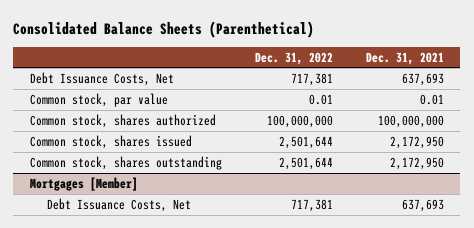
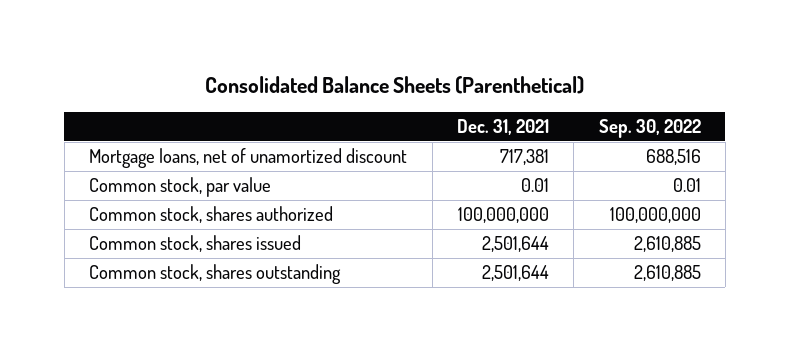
- | Dec. 31, 2022 | Dec. 31, 2021
+ | Dec. 31, 2021 | Sep. 30, 2022
- Debt Issuance Costs, Net | 717,381 | 637,693
+ Mortgage loans, net of unamortized discount | 717,381 | 688,516
- Common stock, shares issued | 2,501,644 | 2,172,950
- Common stock, shares outstanding | 2,501,644 | 2,172,950
- Mortgages [Member]
- Debt Issuance Costs, Net | 717,381 | 637,693
+ Common stock, shares issued | 2,501,644 | 2,610,885
+ Common stock, shares outstanding | 2,501,644 | 2,610,885

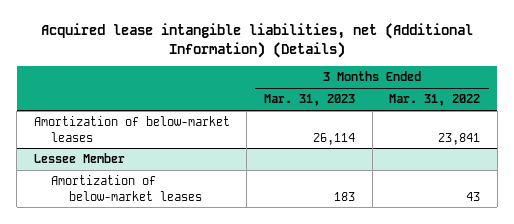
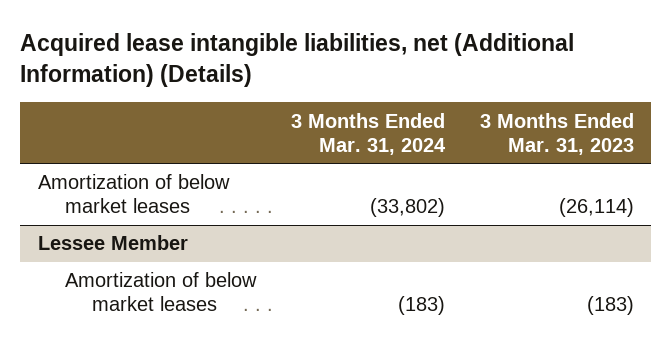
- | 3 Months Ended Mar. 31, 2023 | 3 Months Ended Mar. 31, 2022
+ | 3 Months Ended Mar. 31, 2024 | 3 Months Ended Mar. 31, 2023
- Amortization of below-market leases | 26,114 | 23,841
+ Amortization of below market leases | (33,802) | (26,114)
@ Lessee Member
- Amortization of below-market leases | 183 | 43
+ Amortization of below market leases | (183) | (183)

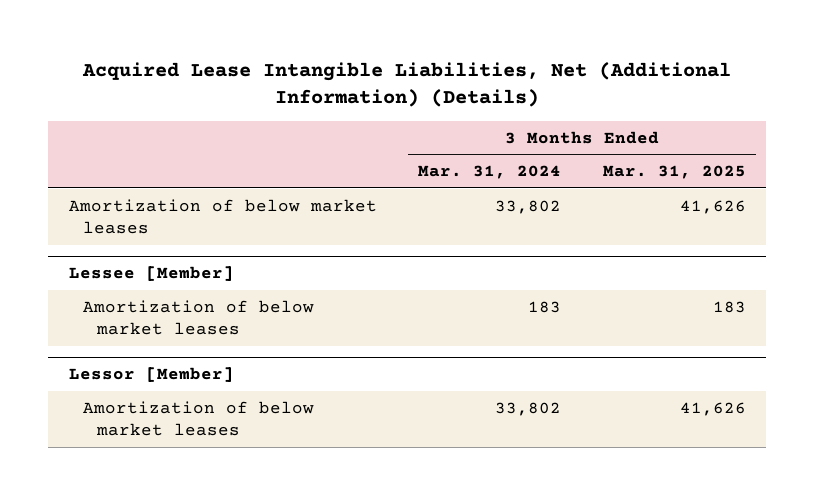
- Acquired lease intangible liabilities, net (Additional Information) (Details)
+ Acquired Lease Intangible Liabilities, Net (Additional Information) (Details)
- | 3 Months Ended Mar. 31, 2024 | 3 Months Ended Mar. 31, 2023
+ | 3 Months Ended Mar. 31, 2024 | 3 Months Ended Mar. 31, 2025
- Amortization of below market leases | (33,802) | (26,114)
- Lessee Member
- Amortization of below market leases | (183) | (183)
+ Amortization of below market leases | 33,802 | 41,626
+ Lessee [Member]
+ Amortization of below market leases | 183 | 183
+ Lessor [Member]
+ Amortization of below market leases | 33,802 | 41,626

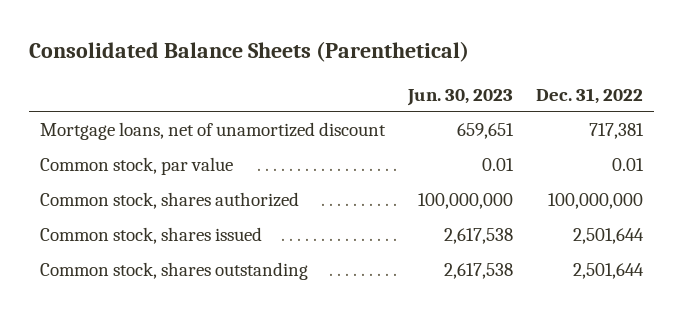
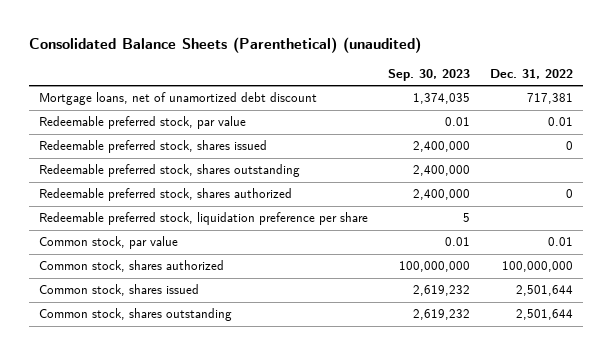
- Consolidated Balance Sheets (Parenthetical)
+ Consolidated Balance Sheets (Parenthetical) (unaudited)
- | Jun. 30, 2023 | Dec. 31, 2022
+ | Sep. 30, 2023 | Dec. 31, 2022
- Mortgage loans, net of unamortized discount | 659,651 | 717,381
+ Mortgage loans, net of unamortized debt discount | 1,374,035 | 717,381
+ Redeemable preferred stock, par value | 0.01 | 0.01
+ Redeemable preferred stock, shares issued | 2,400,000 | 0
+ Redeemable preferred stock, shares outstanding | 2,400,000 |
+ Redeemable preferred stock, shares authorized | 2,400,000 | 0
+ Redeemable preferred stock, liquidation preference per share | 5 |

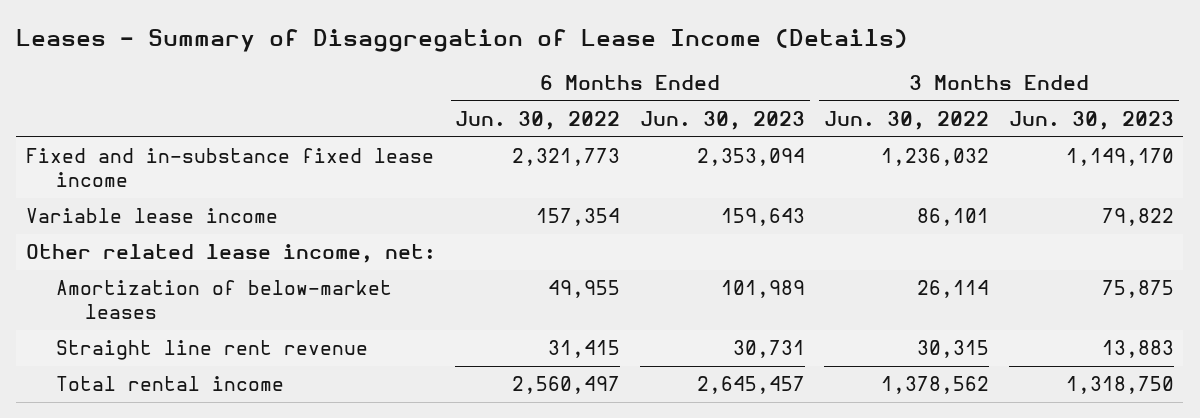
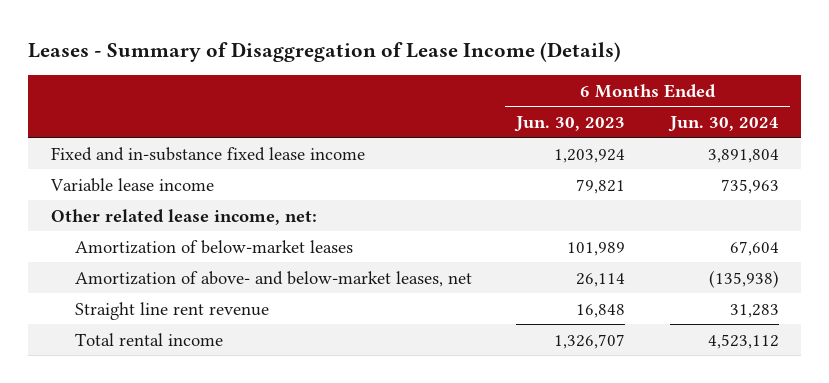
- | 6 Months Ended Jun. 30, 2022 | 6 Months Ended Jun. 30, 2023 | 3 Months Ended Jun. 30, 2022 | 3 Months Ended Jun. 30, 2023
+ | 6 Months Ended Jun. 30, 2023 | 6 Months Ended Jun. 30, 2024
- Fixed and in-substance fixed lease income | 2,321,773 | 2,353,094 | 1,236,032 | 1,149,170
- Variable lease income | 157,354 | 159,643 | 86,101 | 79,822
+ Fixed and in-substance fixed lease income | 1,203,924 | 3,891,804
+ Variable lease income | 79,821 | 735,963
- Straight line rent revenue | 31,415 | 30,731 | 30,315 | 13,883
- Total rental income | 2,560,497 | 2,645,457 | 1,378,562 | 1,318,750
+ Amortization of above- and below-market leases, net | 26,114 | (135,938)
+ Straight line rent revenue | 16,848 | 31,283
+ Total rental income | 1,326,707 | 4,523,112

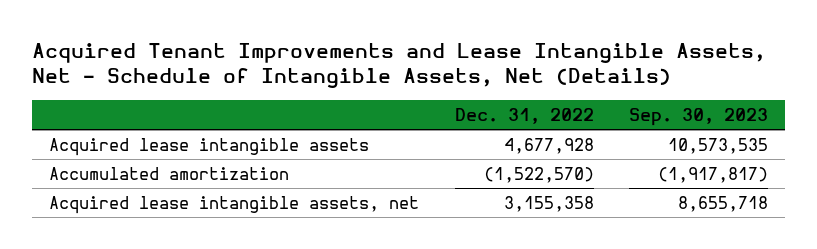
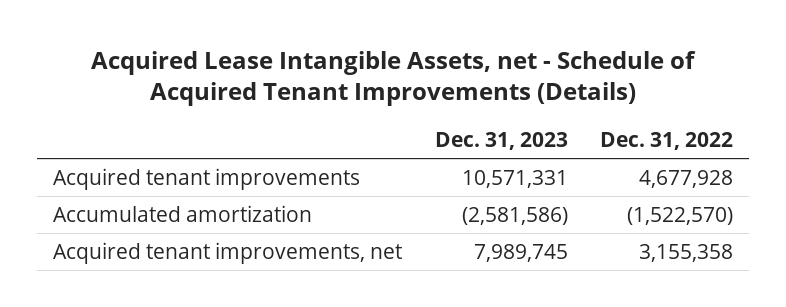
- Acquired Tenant Improvements and Lease Intangible Assets, Net - Schedule of Intangible Assets, Net (Details)
+ Acquired Lease Intangible Assets, net - Schedule of Acquired Tenant Improvements (Details)
- | Dec. 31, 2022 | Sep. 30, 2023
+ | Dec. 31, 2023 | Dec. 31, 2022
- Acquired lease intangible assets | 4,677,928 | 10,573,535
+ Acquired tenant improvements | 10,571,331 | 4,677,928
- Acquired lease intangible assets, net | 3,155,358 | 8,655,718
+ Acquired tenant improvements, net | 7,989,745 | 3,155,358

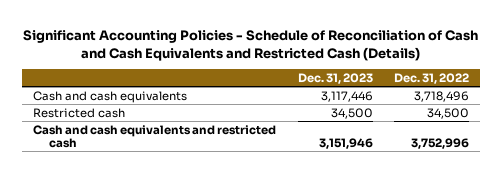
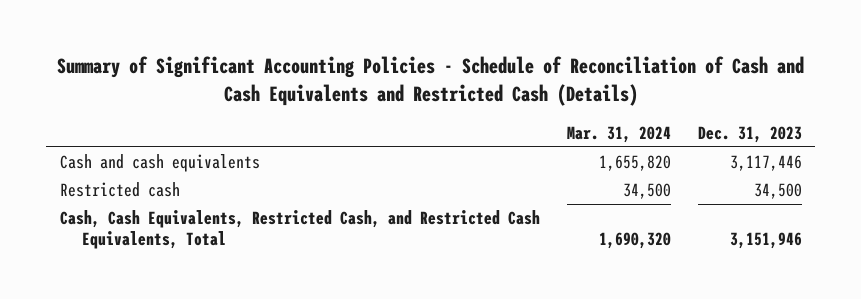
- Significant Accounting Policies - Schedule of Reconciliation of Cash and Cash Equivalents and Restricted Cash (Details)
+ Summary of Significant Accounting Policies - Schedule of Reconciliation of Cash and Cash Equivalents and Restricted Cash (Details)
- | Dec. 31, 2023 | Dec. 31, 2022
+ | Mar. 31, 2024 | Dec. 31, 2023
- Cash and cash equivalents and restricted cash | 3,151,946 | 3,752,996
+ Cash, Cash Equivalents, Restricted Cash, and Restricted Cash Equivalents, Total | 1,690,320 | 3,151,946

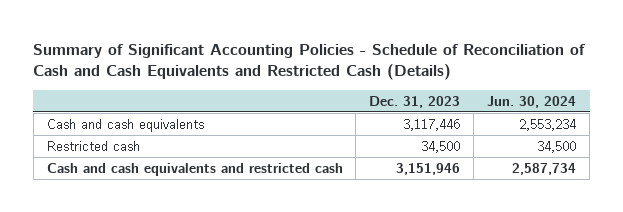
- | Mar. 31, 2024 | Dec. 31, 2023
+ | Dec. 31, 2023 | Jun. 30, 2024
- Cash, Cash Equivalents, Restricted Cash, and Restricted Cash Equivalents, Total | 1,690,320 | 3,151,946
+ Cash and cash equivalents and restricted cash | 3,151,946 | 2,587,734

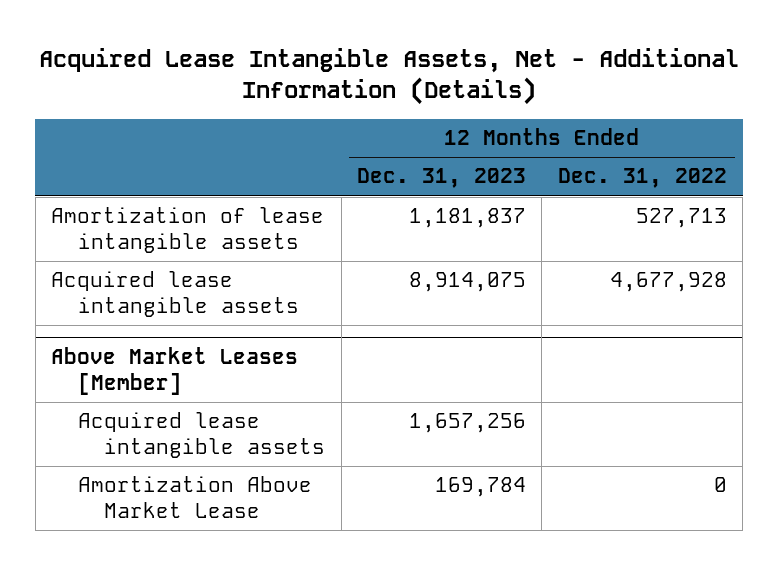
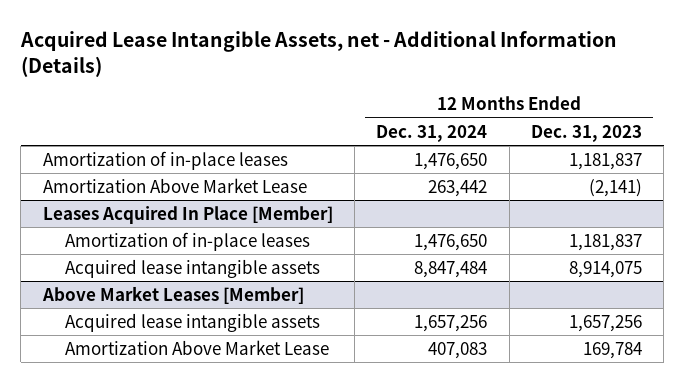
- Acquired Lease Intangible Assets, Net - Additional Information (Details)
+ Acquired Lease Intangible Assets, net - Additional Information (Details)
- | 12 Months Ended Dec. 31, 2023 | 12 Months Ended Dec. 31, 2022
+ | 12 Months Ended Dec. 31, 2024 | 12 Months Ended Dec. 31, 2023
- Amortization of lease intangible assets | 1,181,837 | 527,713
+ Amortization of in-place leases | 1,476,650 | 1,181,837
+ Amortization Above Market Lease | 263,442 | (2,141)
+ Leases Acquired In Place [Member]
+ Amortization of in-place leases | 1,476,650 | 1,181,837

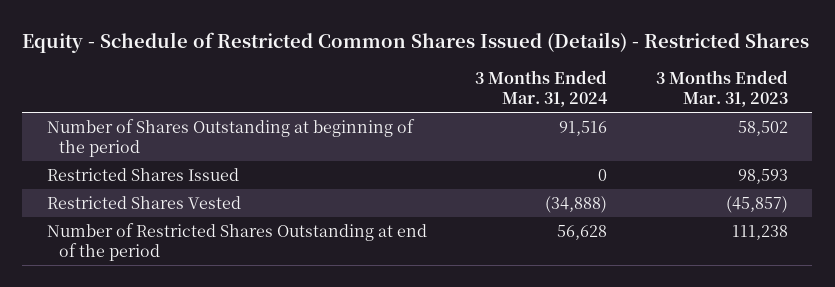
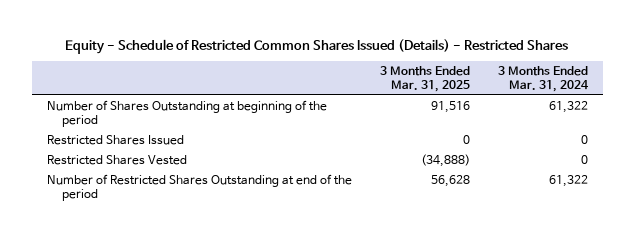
- | 3 Months Ended Mar. 31, 2024 | 3 Months Ended Mar. 31, 2023
+ | 3 Months Ended Mar. 31, 2025 | 3 Months Ended Mar. 31, 2024
- Number of Shares Outstanding at beginning of the period | 91,516 | 58,502
+ Number of Shares Outstanding at beginning of the period | 91,516 | 61,322
- Restricted Shares Vested | (34,888) | (45,857)
- Number of Restricted Shares Outstanding at end of the period | 56,628 | 111,238
+ Restricted Shares Vested | (34,888) | 0
+ Number of Restricted Shares Outstanding at end of the period | 56,628 | 61,322

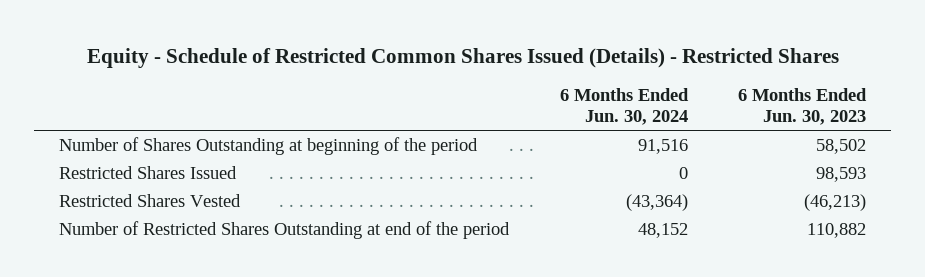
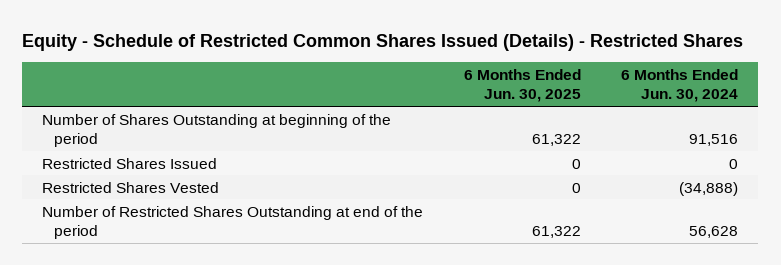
- | 6 Months Ended Jun. 30, 2024 | 6 Months Ended Jun. 30, 2023
+ | 6 Months Ended Jun. 30, 2025 | 6 Months Ended Jun. 30, 2024
- Restricted Shares Vested | (43,364) | (46,213)
- Number of Restricted Shares Outstanding at end of the period | 48,152 | 110,882
+ Restricted Shares Vested | 0 | (34,888)
+ Number of Restricted Shares Outstanding at end of the period | 61,322 | 56,628

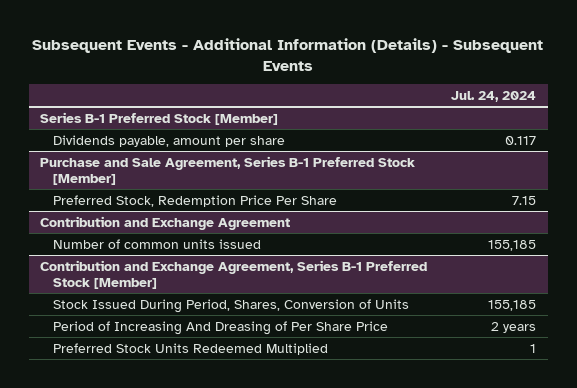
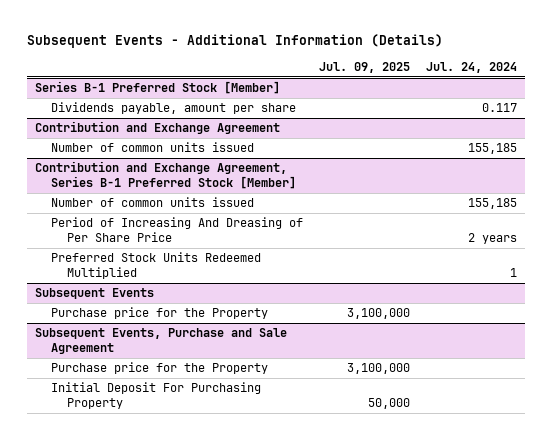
- Subsequent Events - Additional Information (Details) - Subsequent Events
+ Subsequent Events - Additional Information (Details)
- | Jul. 24, 2024
+ | Jul. 09, 2025 | Jul. 24, 2024
- Purchase and Sale Agreement, Series B-1 Preferred Stock [Member]
- Preferred Stock, Redemption Price Per Share | 7.15
@ Contribution and Exchange Agreement, Series B-1 Preferred Stock [Member]
- Stock Issued During Period, Shares, Conversion of Units | 155,185
+ Number of common units issued | | 155,185
+ Subsequent Events
+ Purchase price for the Property | 3,100,000 |
+ Subsequent Events, Purchase and Sale Agreement
+ Purchase price for the Property | 3,100,000 |
+ Initial Deposit For Purchasing Property | 50,000 |

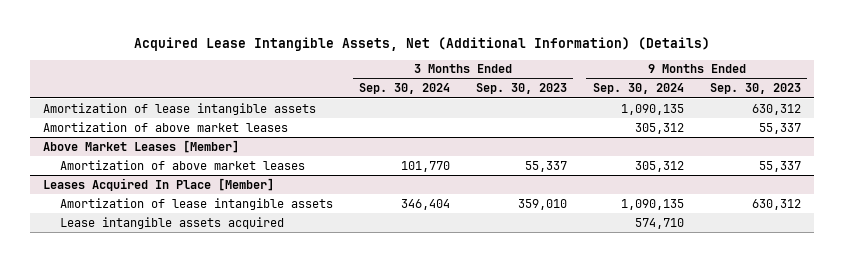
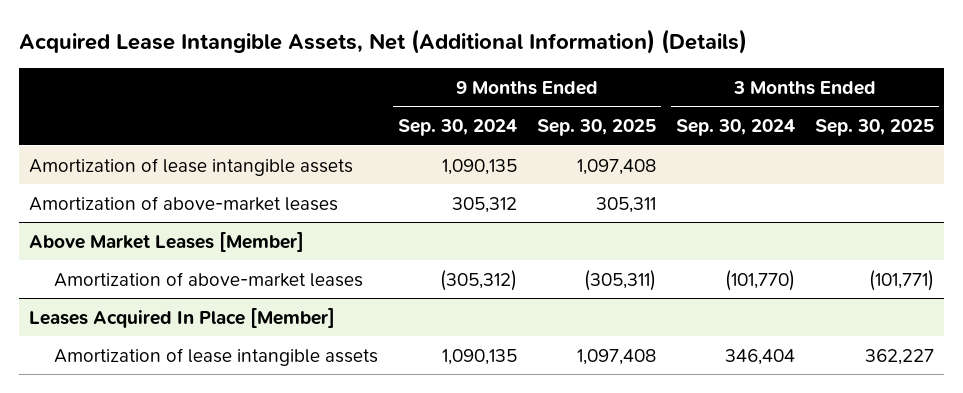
- | 3 Months Ended Sep. 30, 2024 | 3 Months Ended Sep. 30, 2023 | 9 Months Ended Sep. 30, 2024 | 9 Months Ended Sep. 30, 2023
+ | 9 Months Ended Sep. 30, 2024 | 9 Months Ended Sep. 30, 2025 | 3 Months Ended Sep. 30, 2024 | 3 Months Ended Sep. 30, 2025
- Amortization of above market leases | | | 305,312 | 55,337
+ Amortization of above-market leases | 305,312 | 305,311 | |
@ Above Market Leases [Member]
- Amortization of above market leases | 101,770 | 55,337 | 305,312 | 55,337
+ Amortization of above-market leases | (305,312) | (305,311) | (101,770) | (101,771)
@ Leases Acquired In Place [Member]
- Lease intangible assets acquired | | | 574,710 |

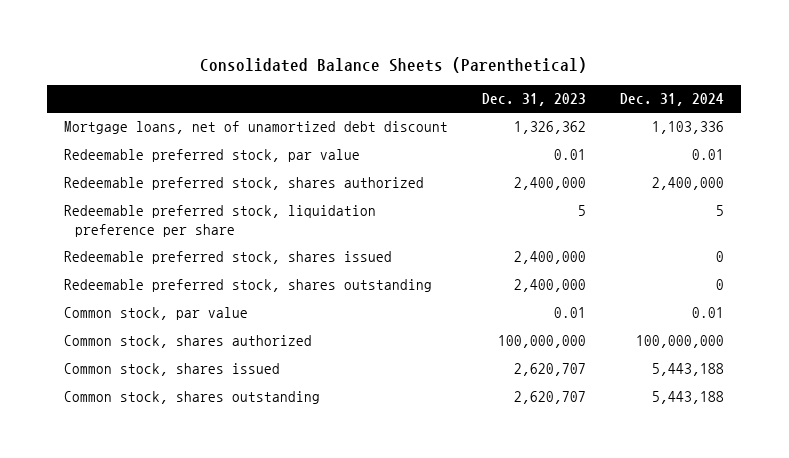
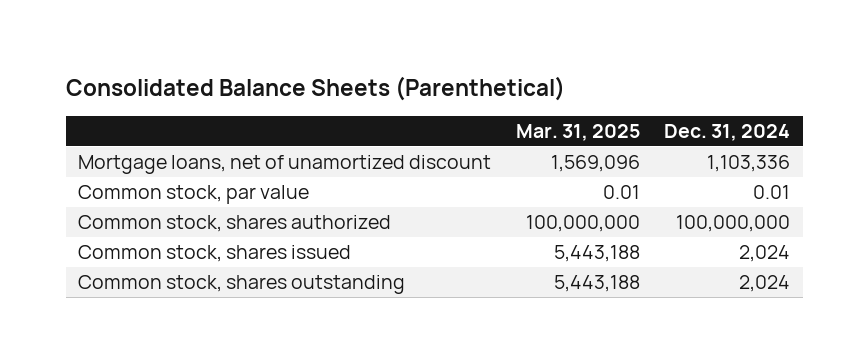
- | Dec. 31, 2023 | Dec. 31, 2024
+ | Mar. 31, 2025 | Dec. 31, 2024
- Mortgage loans, net of unamortized debt discount | 1,326,362 | 1,103,336
- Redeemable preferred stock, par value | 0.01 | 0.01
- Redeemable preferred stock, shares authorized | 2,400,000 | 2,400,000
- Redeemable preferred stock, liquidation preference per share | 5 | 5
- Redeemable preferred stock, shares issued | 2,400,000 | 0
- Redeemable preferred stock, shares outstanding | 2,400,000 | 0
+ Mortgage loans, net of unamortized discount | 1,569,096 | 1,103,336
- Common stock, shares issued | 2,620,707 | 5,443,188
- Common stock, shares outstanding | 2,620,707 | 5,443,188
+ Common stock, shares issued | 5,443,188 | 2,024
+ Common stock, shares outstanding | 5,443,188 | 2,024

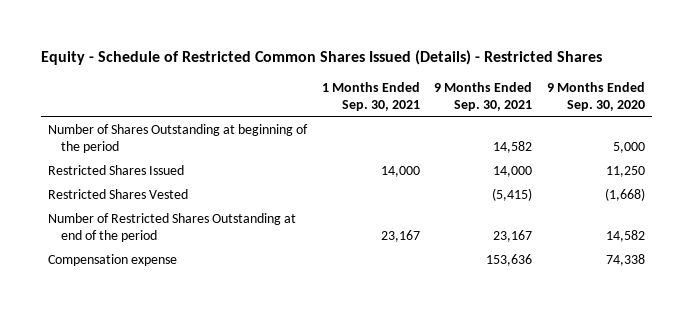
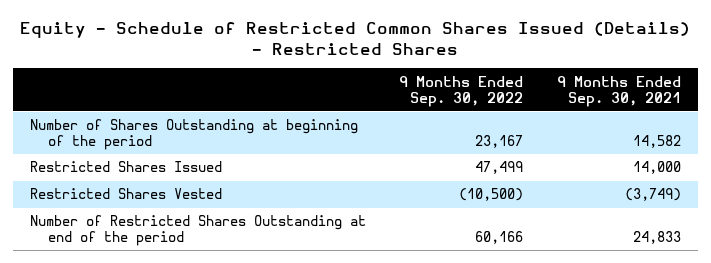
- | 1 Months Ended Sep. 30, 2021 | 9 Months Ended Sep. 30, 2021 | 9 Months Ended Sep. 30, 2020
+ | 9 Months Ended Sep. 30, 2022 | 9 Months Ended Sep. 30, 2021
- Restricted Shares Vested | | (5,415) | (1,668)
- Number of Restricted Shares Outstanding at end of the period | 23,167 | 23,167 | 14,582
- Compensation expense | | 153,636 | 74,338
+ Restricted Shares Vested | (10,500) | (3,749)
+ Number of Restricted Shares Outstanding at end of the period | 60,166 | 24,833

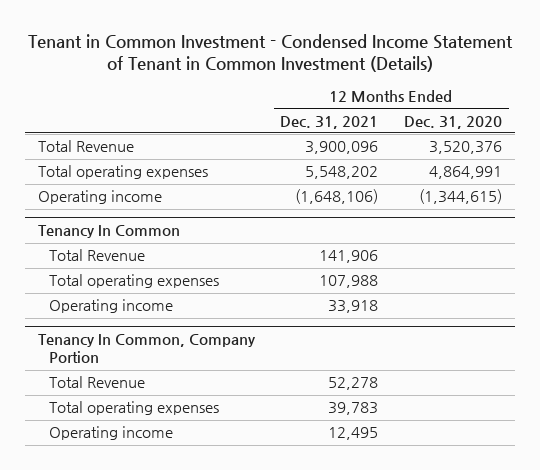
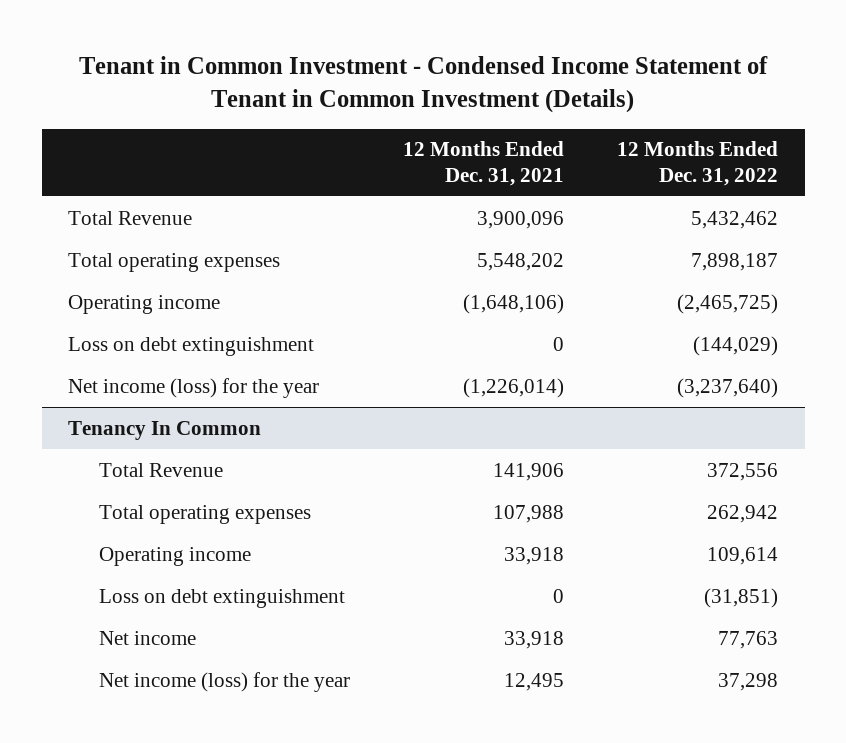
- | 12 Months Ended Dec. 31, 2021 | 12 Months Ended Dec. 31, 2020
+ | 12 Months Ended Dec. 31, 2021 | 12 Months Ended Dec. 31, 2022
+ Loss on debt extinguishment | 0 | (144,029)
+ Net income (loss) for the year | (1,226,014) | (3,237,640)
- Tenancy In Common, Company Portion
- Total Revenue | 52,278 |
- Total operating expenses | 39,783 |
- Operating income | 12,495 |
@ Tenancy In Common
+ Loss on debt extinguishment | 0 | (31,851)
+ Net income | 33,918 | 77,763
+ Net income (loss) for the year | 12,495 | 37,298

